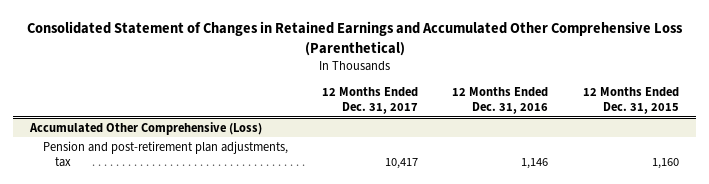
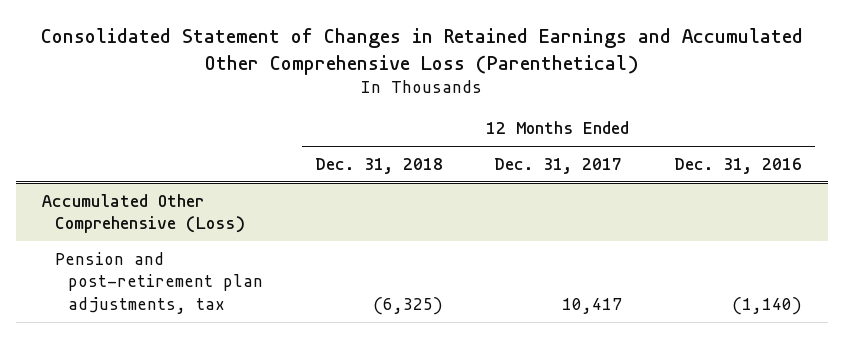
- | 12 Months Ended Dec. 31, 2017 | 12 Months Ended Dec. 31, 2016 | 12 Months Ended Dec. 31, 2015
+ | 12 Months Ended Dec. 31, 2018 | 12 Months Ended Dec. 31, 2017 | 12 Months Ended Dec. 31, 2016
@ Accumulated Other Comprehensive (Loss)
- Pension and post-retirement plan adjustments, tax | 10,417 | 1,146 | 1,160
+ Pension and post-retirement plan adjustments, tax | (6,325) | 10,417 | (1,140)

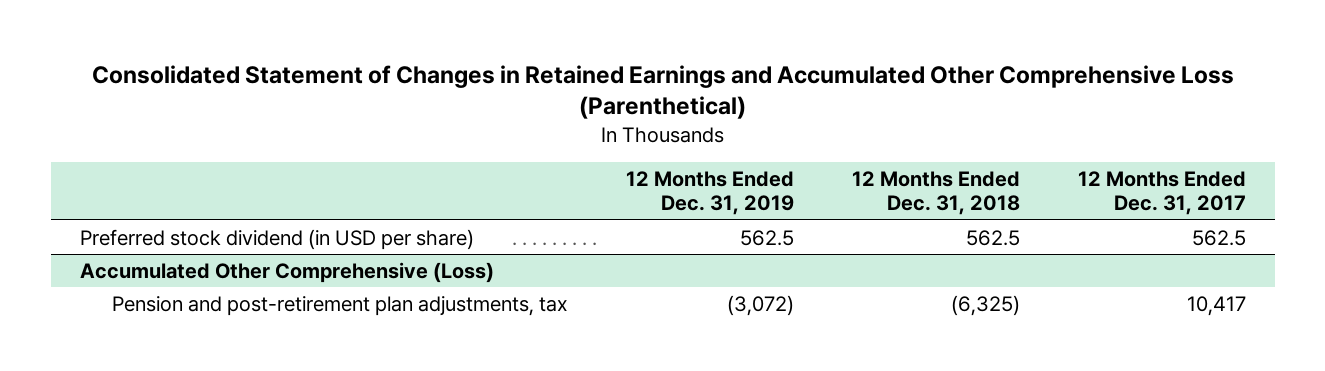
- | 12 Months Ended Dec. 31, 2018 | 12 Months Ended Dec. 31, 2017 | 12 Months Ended Dec. 31, 2016
+ | 12 Months Ended Dec. 31, 2019 | 12 Months Ended Dec. 31, 2018 | 12 Months Ended Dec. 31, 2017
+ Preferred stock dividend (in USD per share) | 562.5 | 562.5 | 562.5

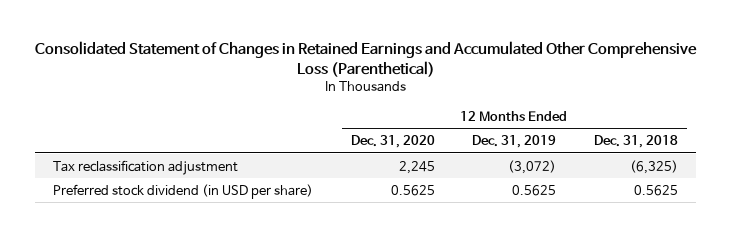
- | 12 Months Ended Dec. 31, 2019 | 12 Months Ended Dec. 31, 2018 | 12 Months Ended Dec. 31, 2017
+ | 12 Months Ended Dec. 31, 2020 | 12 Months Ended Dec. 31, 2019 | 12 Months Ended Dec. 31, 2018
- Preferred stock dividend (in USD per share) | 562.5 | 562.5 | 562.5
- Accumulated Other Comprehensive (Loss)
- Pension and post-retirement plan adjustments, tax | (3,072) | (6,325) | 10,417
+ Tax reclassification adjustment | 2,245 | (3,072) | (6,325)
+ Preferred stock dividend (in USD per share) | 0.5625 | 0.5625 | 0.5625

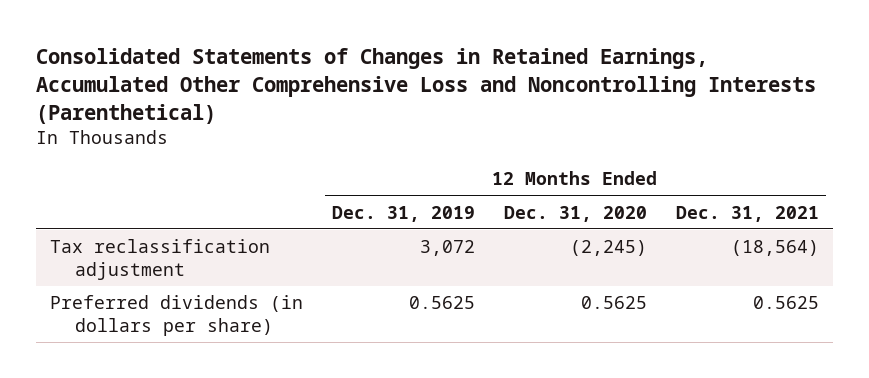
- Consolidated Statement of Changes in Retained Earnings and Accumulated Other Comprehensive Loss (Parenthetical)
+ Consolidated Statements of Changes in Retained Earnings, Accumulated Other Comprehensive Loss and Noncontrolling Interests (Parenthetical)
- | 12 Months Ended Dec. 31, 2020 | 12 Months Ended Dec. 31, 2019 | 12 Months Ended Dec. 31, 2018
+ | 12 Months Ended Dec. 31, 2019 | 12 Months Ended Dec. 31, 2020 | 12 Months Ended Dec. 31, 2021
- Tax reclassification adjustment | 2,245 | (3,072) | (6,325)
- Preferred stock dividend (in USD per share) | 0.5625 | 0.5625 | 0.5625
+ Tax reclassification adjustment | 3,072 | (2,245) | (18,564)
+ Preferred dividends (in dollars per share) | 0.5625 | 0.5625 | 0.5625

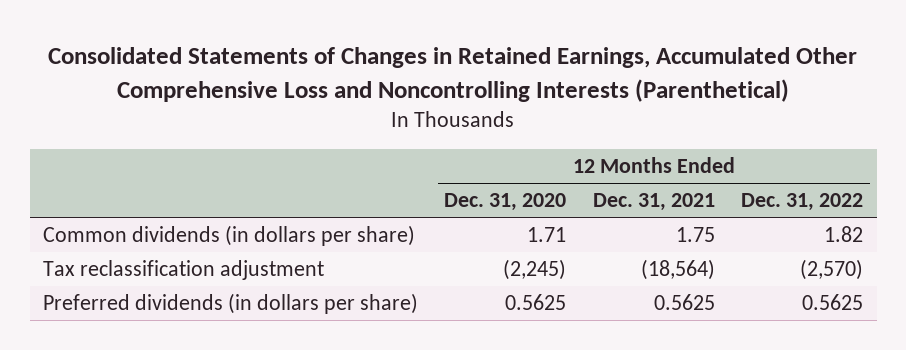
- | 12 Months Ended Dec. 31, 2019 | 12 Months Ended Dec. 31, 2020 | 12 Months Ended Dec. 31, 2021
+ | 12 Months Ended Dec. 31, 2020 | 12 Months Ended Dec. 31, 2021 | 12 Months Ended Dec. 31, 2022
+ Common dividends (in dollars per share) | 1.71 | 1.75 | 1.82

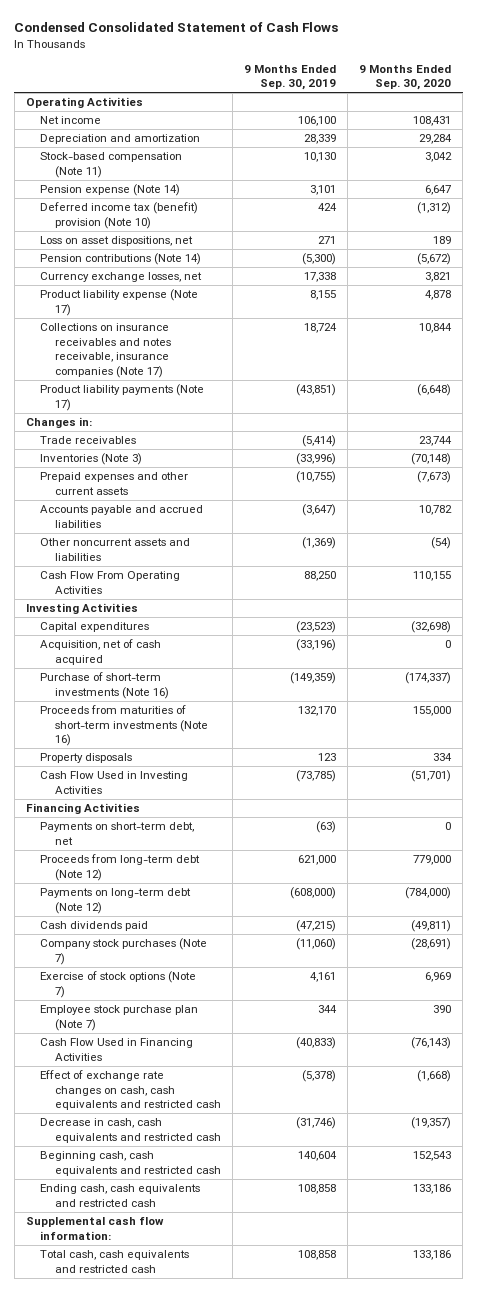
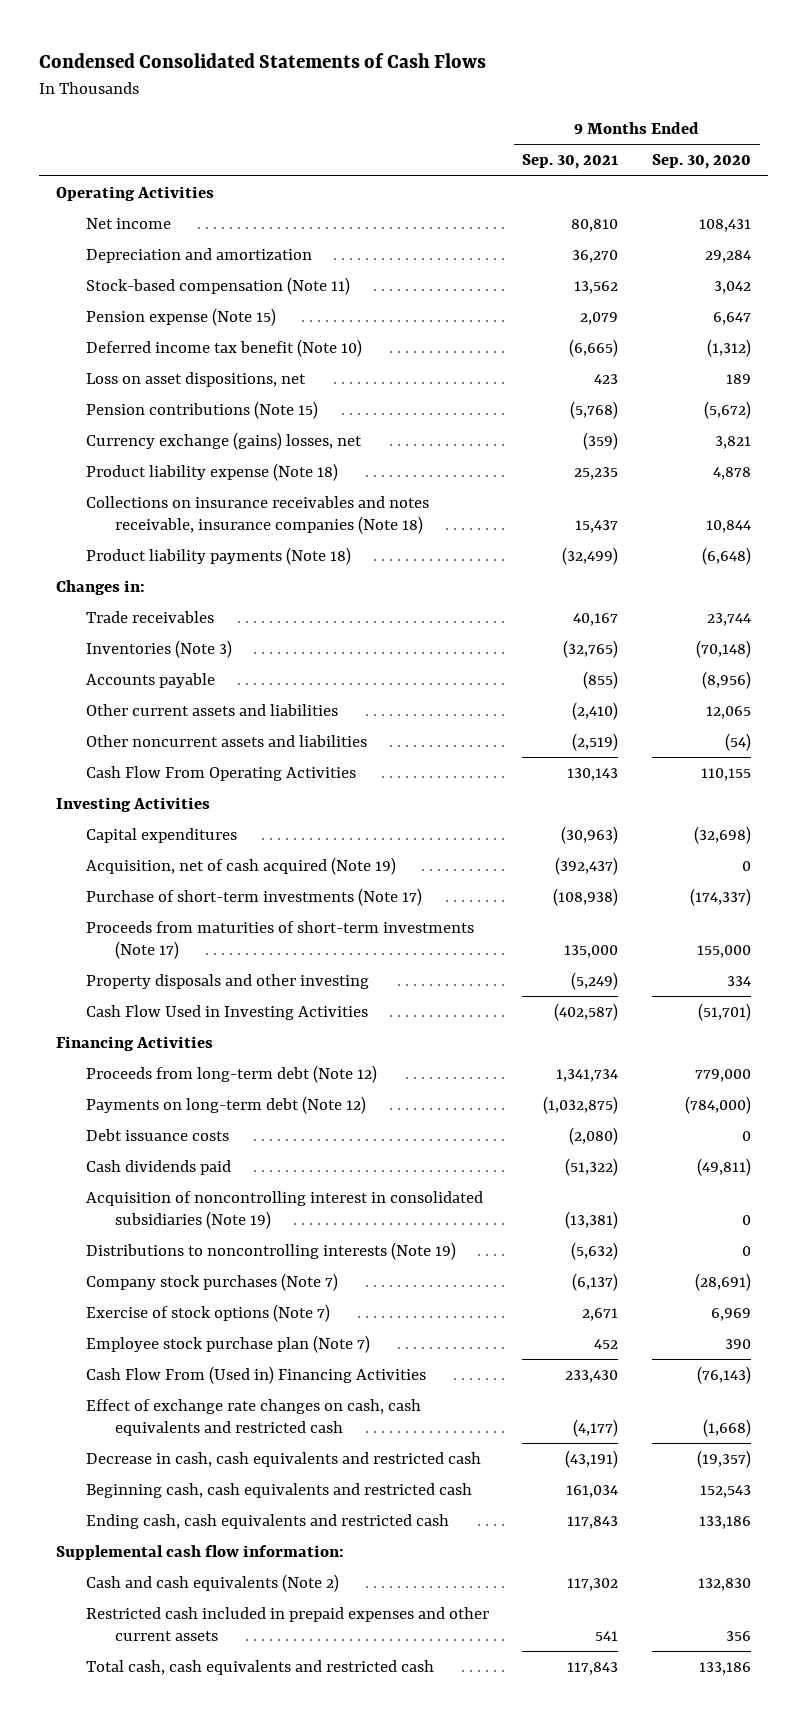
- Condensed Consolidated Statement of Cash Flows
+ Condensed Consolidated Statements of Cash Flows
- | 9 Months Ended Sep. 30, 2019 | 9 Months Ended Sep. 30, 2020
+ | 9 Months Ended Sep. 30, 2021 | 9 Months Ended Sep. 30, 2020
- Pension expense (Note 14) | 3,101 | 6,647
- Deferred income tax (benefit) provision (Note 10) | 424 | (1,312)
+ Pension expense (Note 15) | 2,079 | 6,647
+ Deferred income tax benefit (Note 10) | (6,665) | (1,312)
- Pension contributions (Note 14) | (5,300) | (5,672)
- Currency exchange losses, net | 17,338 | 3,821
- Product liability expense (Note 17) | 8,155 | 4,878
- Collections on insurance receivables and notes receivable, insurance companies (Note 17) | 18,724 | 10,844
- Product liability payments (Note 17) | (43,851) | (6,648)
+ Pension contributions (Note 15) | (5,768) | (5,672)
+ Currency exchange (gains) losses, net | (359) | 3,821
+ Product liability expense (Note 18) | 25,235 | 4,878
+ Collections on insurance receivables and notes receivable, insurance companies (Note 18) | 15,437 | 10,844
+ Product liability payments (Note 18) | (32,499) | (6,648)
- Prepaid expenses and other current assets | (10,755) | (7,673)
- Accounts payable and accrued liabilities | (3,647) | 10,782
+ Accounts payable | (855) | (8,956)
+ Other current assets and liabilities | (2,410) | 12,065
- Acquisition, net of cash acquired | (33,196) | 0
- Purchase of short-term investments (Note 16) | (149,359) | (174,337)
- Proceeds from maturities of short-term investments (Note 16) | 132,170 | 155,000
- Property disposals | 123 | 334
+ Acquisition, net of cash acquired (Note 19) | (392,437) | 0
+ Purchase of short-term investments (Note 17) | (108,938) | (174,337)
+ Proceeds from maturities of short-term investments (Note 17) | 135,000 | 155,000
+ Property disposals and other investing | (5,249) | 334
- Payments on short-term debt, net | (63) | 0
+ Debt issuance costs | (2,080) | 0
+ Acquisition of noncontrolling interest in consolidated subsidiaries (Note 19) | (13,381) | 0
+ Distributions to noncontrolling interests (Note 19) | (5,632) | 0
- Cash Flow Used in Financing Activities | (40,833) | (76,143)
+ Cash Flow From (Used in) Financing Activities | 233,430 | (76,143)
+ Cash and cash equivalents (Note 2) | 117,302 | 132,830
+ Restricted cash included in prepaid expenses and other current assets | 541 | 356

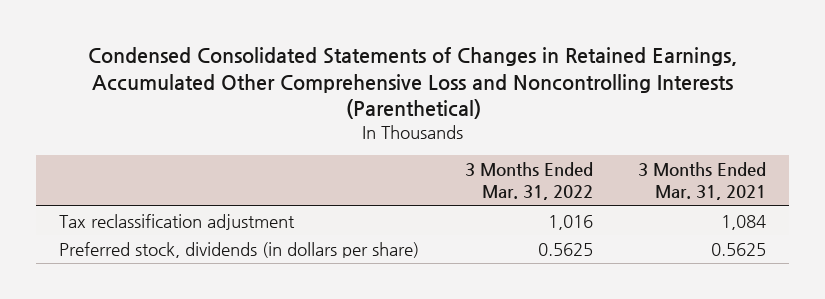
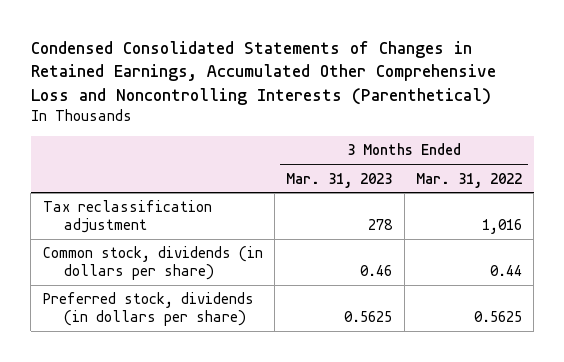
- | 3 Months Ended Mar. 31, 2022 | 3 Months Ended Mar. 31, 2021
+ | 3 Months Ended Mar. 31, 2023 | 3 Months Ended Mar. 31, 2022
+ Common stock, dividends (in dollars per share) | 0.46 | 0.44

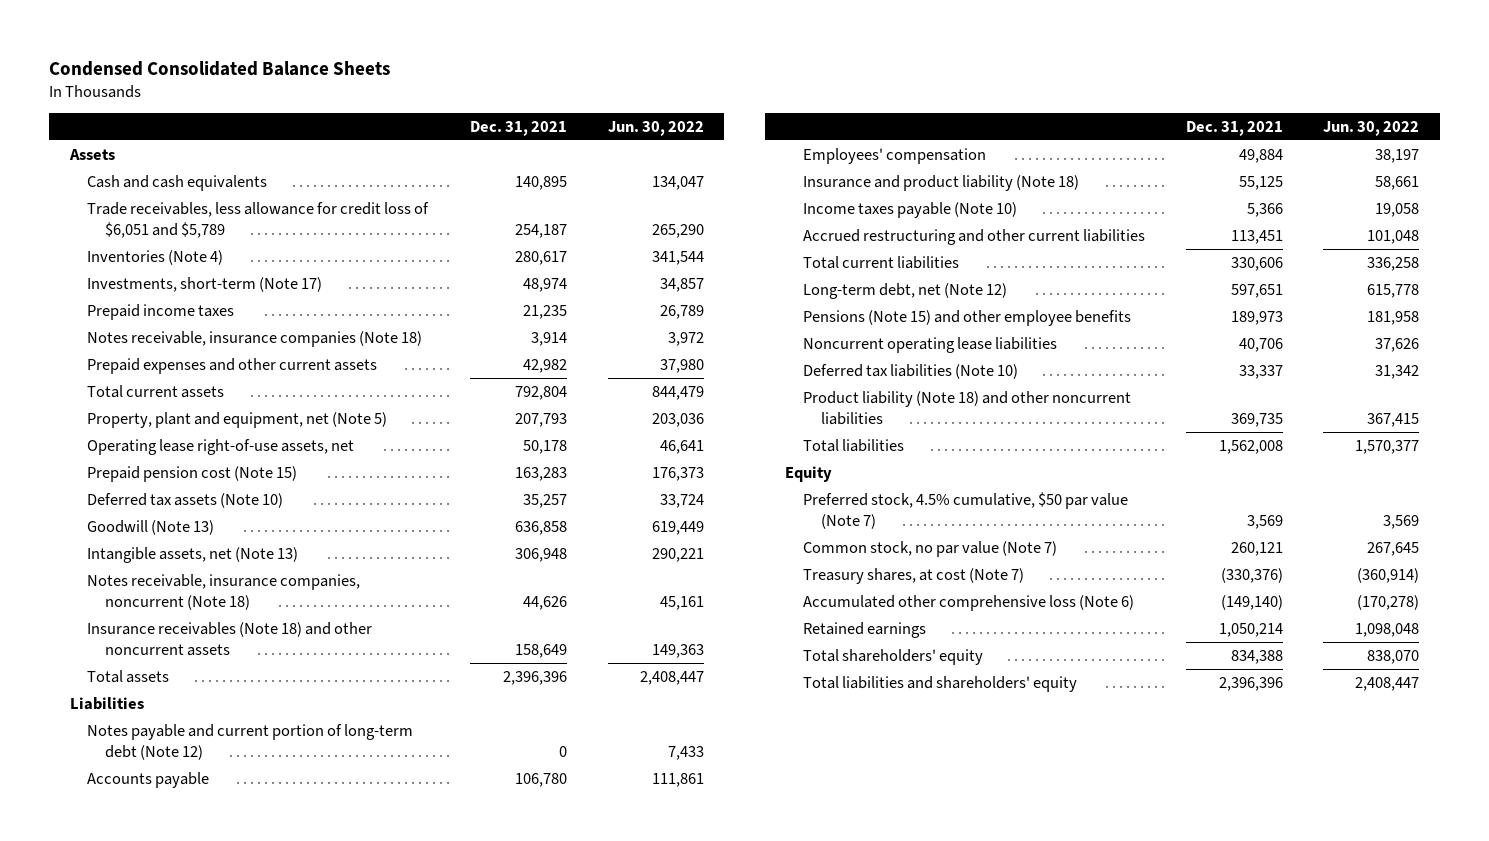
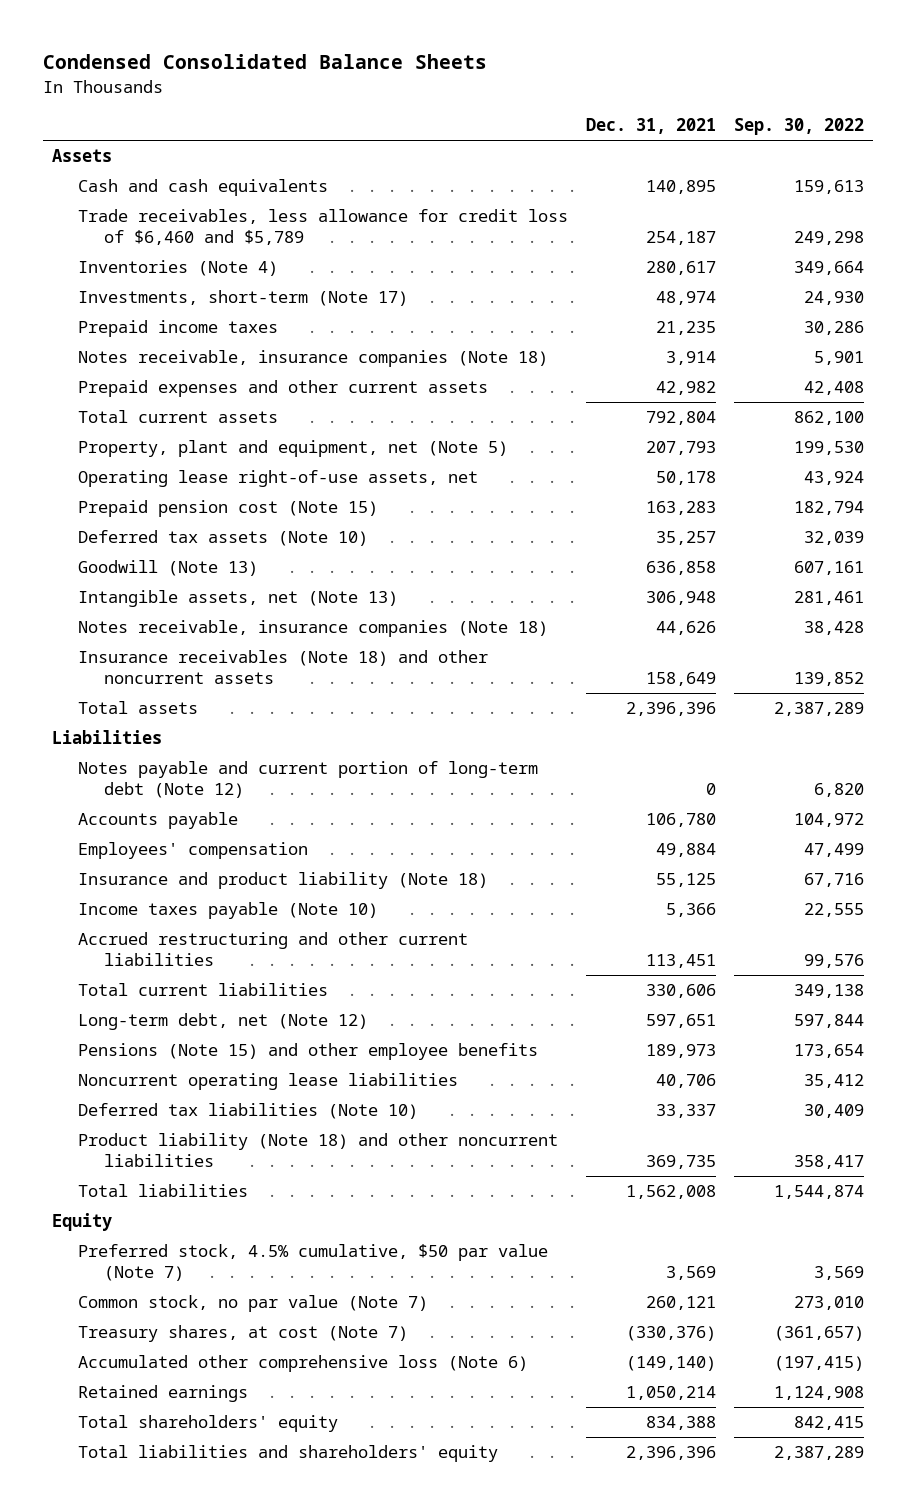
- | Dec. 31, 2021 | Jun. 30, 2022
+ | Dec. 31, 2021 | Sep. 30, 2022
- Trade receivables, less allowance for credit loss of $6,051 and $5,789 | 254,187 | 265,290
+ Trade receivables, less allowance for credit loss of $6,460 and $5,789 | 254,187 | 249,298
- Notes receivable, insurance companies, noncurrent (Note 18) | 44,626 | 45,161
+ Notes receivable, insurance companies (Note 18) | 44,626 | 38,428

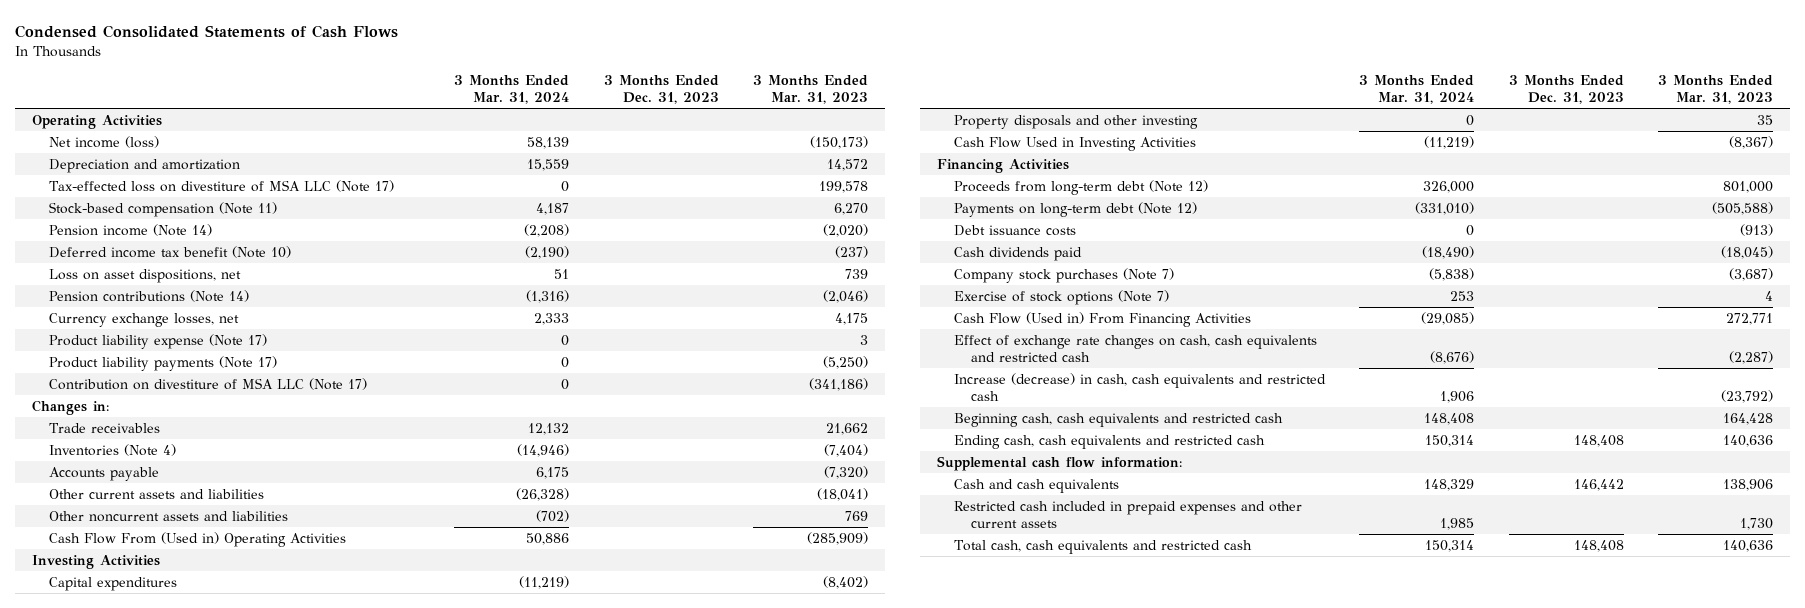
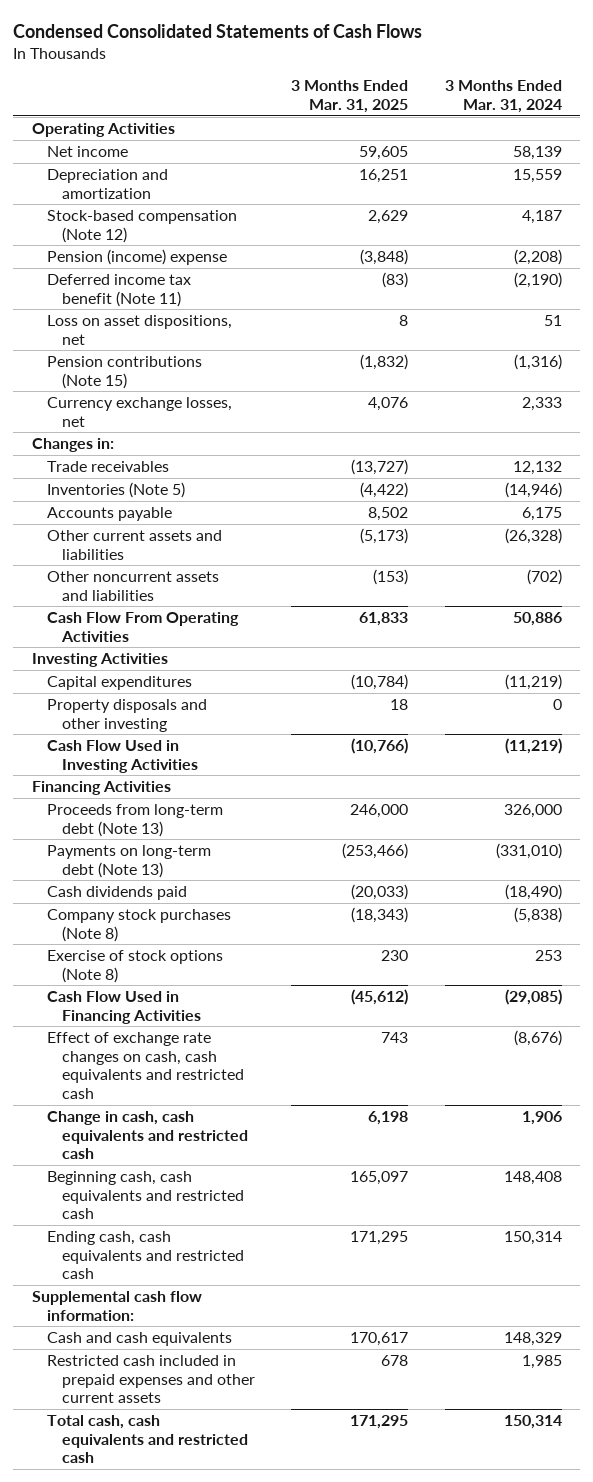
- | 3 Months Ended Mar. 31, 2024 | 3 Months Ended Dec. 31, 2023 | 3 Months Ended Mar. 31, 2023
+ | 3 Months Ended Mar. 31, 2025 | 3 Months Ended Mar. 31, 2024
- Net income (loss) | 58,139 | | (150,173)
+ Net income | 59,605 | 58,139
- Tax-effected loss on divestiture of MSA LLC (Note 17) | 0 | | 199,578
- Stock-based compensation (Note 11) | 4,187 | | 6,270
- Pension income (Note 14) | (2,208) | | (2,020)
- Deferred income tax benefit (Note 10) | (2,190) | | (237)
+ Stock-based compensation (Note 12) | 2,629 | 4,187
+ Pension (income) expense | (3,848) | (2,208)
+ Deferred income tax benefit (Note 11) | (83) | (2,190)
- Pension contributions (Note 14) | (1,316) | | (2,046)
+ Pension contributions (Note 15) | (1,832) | (1,316)
- Product liability expense (Note 17) | 0 | | 3
- Product liability payments (Note 17) | 0 | | (5,250)
- Contribution on divestiture of MSA LLC (Note 17) | 0 | | (341,186)
- Inventories (Note 4) | (14,946) | | (7,404)
+ Inventories (Note 5) | (4,422) | (14,946)
- Cash Flow From (Used in) Operating Activities | 50,886 | | (285,909)
+ Cash Flow From Operating Activities | 61,833 | 50,886
- Proceeds from long-term debt (Note 12) | 326,000 | | 801,000
- Payments on long-term debt (Note 12) | (331,010) | | (505,588)
- Debt issuance costs | 0 | | (913)
+ Proceeds from long-term debt (Note 13) | 246,000 | 326,000
+ Payments on long-term debt (Note 13) | (253,466) | (331,010)
- Company stock purchases (Note 7) | (5,838) | | (3,687)
- Exercise of stock options (Note 7) | 253 | | 4
- Cash Flow (Used in) From Financing Activities | (29,085) | | 272,771
+ Company stock purchases (Note 8) | (18,343) | (5,838)
+ Exercise of stock options (Note 8) | 230 | 253
+ Cash Flow Used in Financing Activities | (45,612) | (29,085)
- Increase (decrease) in cash, cash equivalents and restricted cash | 1,906 | | (23,792)
+ Change in cash, cash equivalents and restricted cash | 6,198 | 1,906

